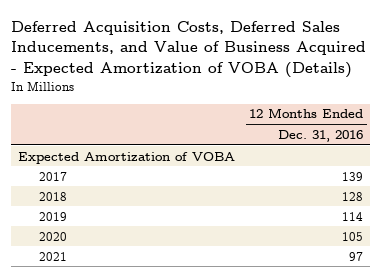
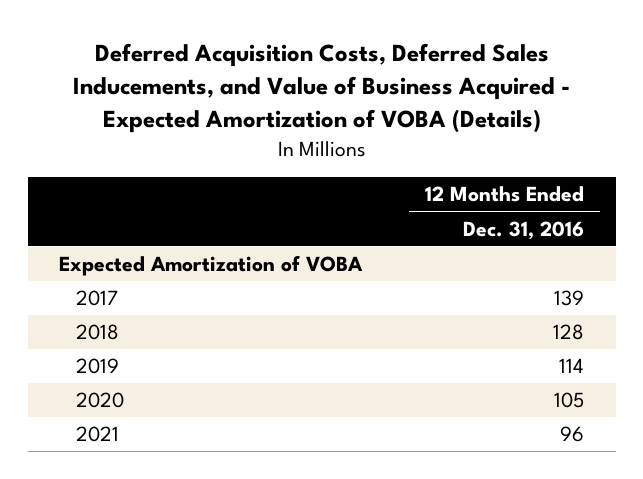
- 2021 | 97
+ 2021 | 96

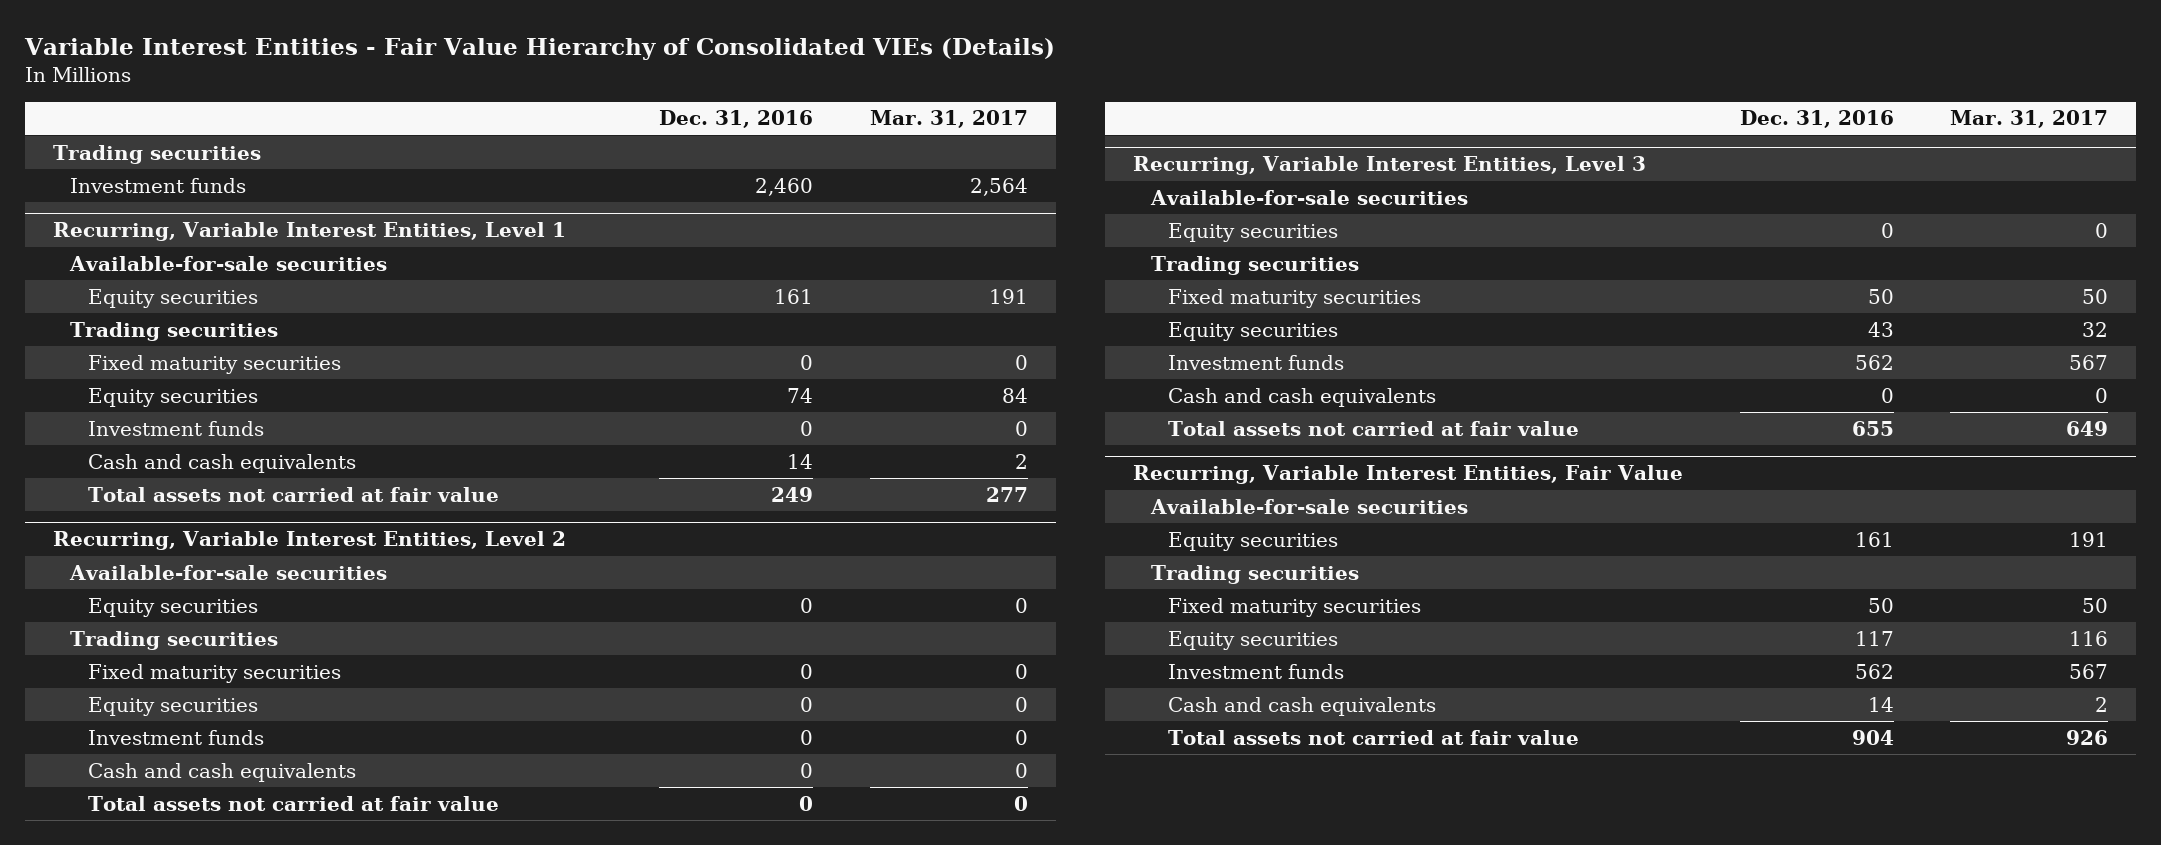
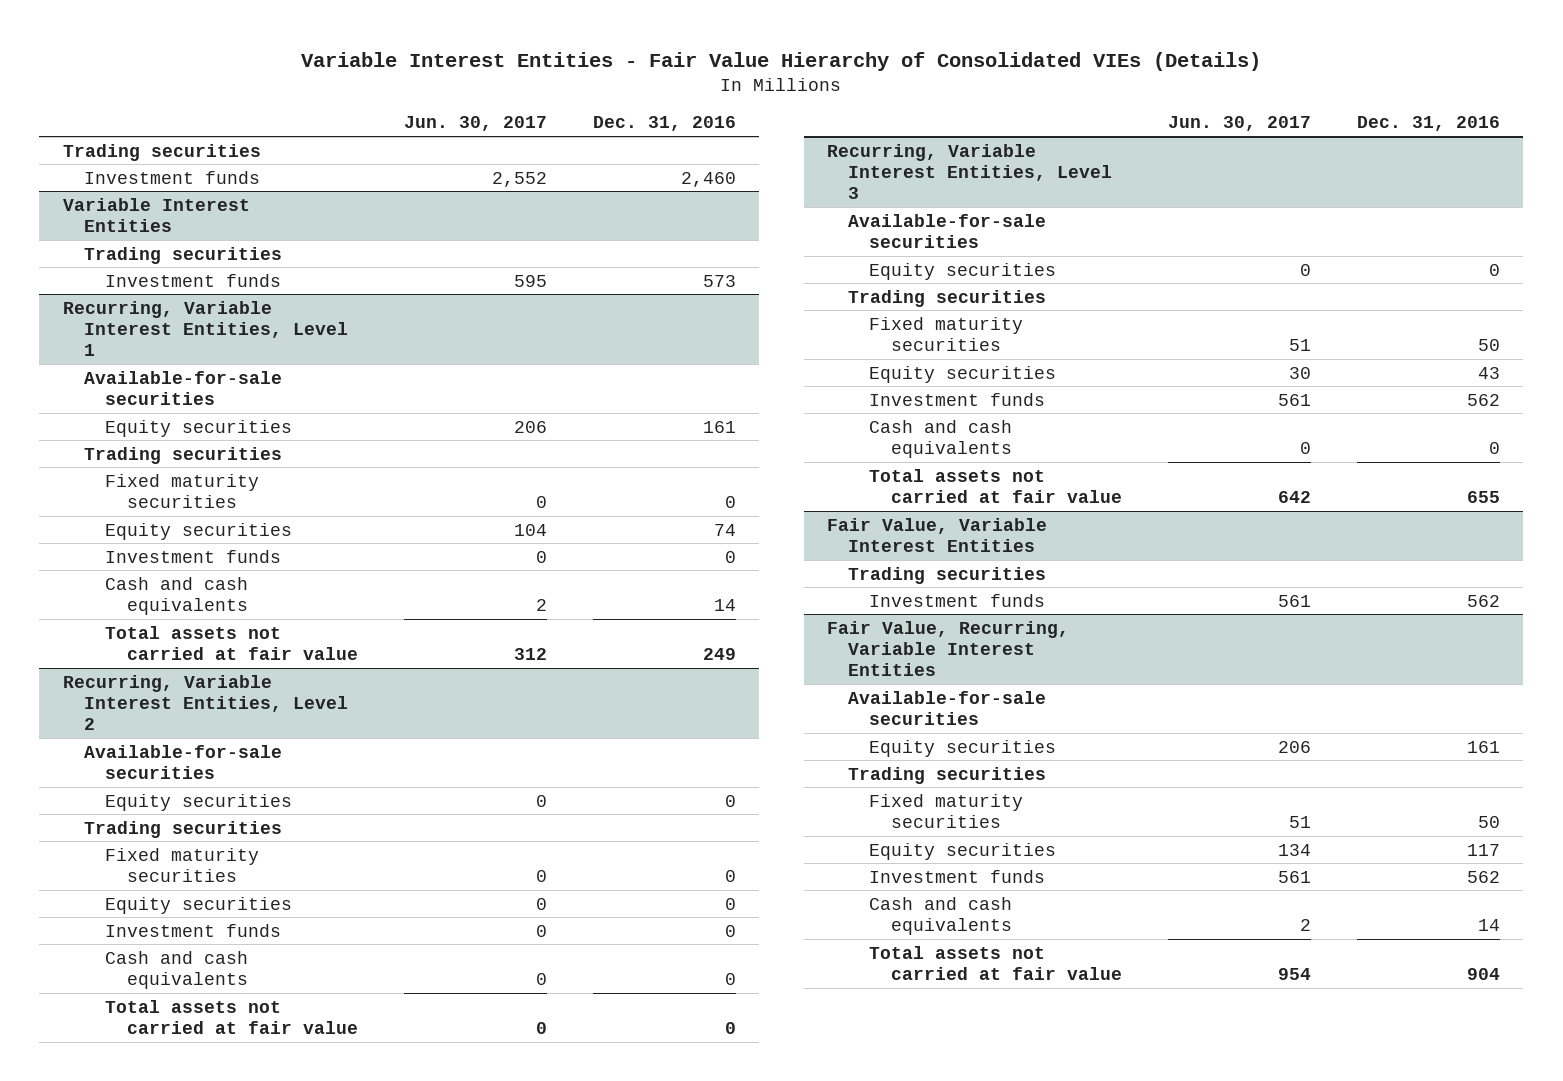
- | Dec. 31, 2016 | Mar. 31, 2017
+ | Jun. 30, 2017 | Dec. 31, 2016
+ Variable Interest Entities
+ Trading securities
+ Investment funds | 595 | 573
- Recurring, Variable Interest Entities, Fair Value
+ Fair Value, Variable Interest Entities
+ Trading securities
+ Investment funds | 561 | 562
+ Fair Value, Recurring, Variable Interest Entities

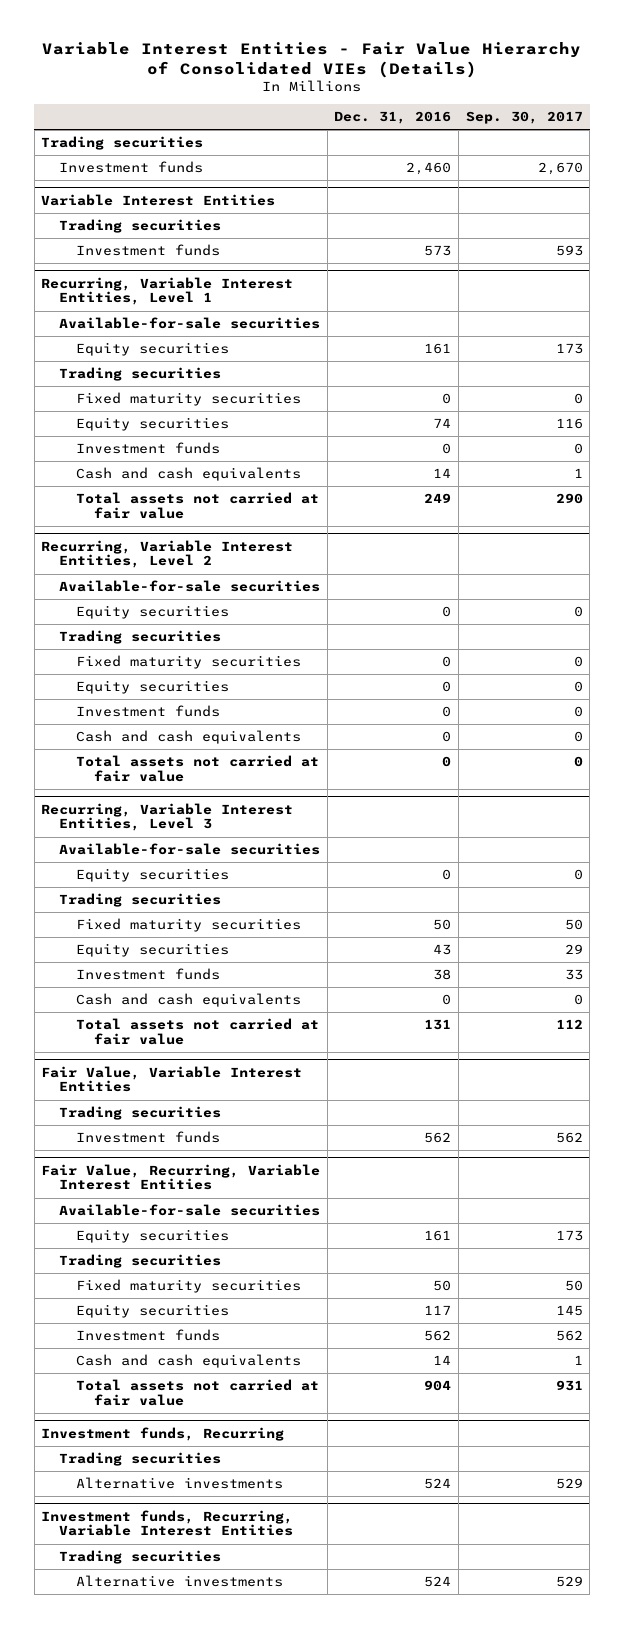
- | Jun. 30, 2017 | Dec. 31, 2016
+ | Dec. 31, 2016 | Sep. 30, 2017
@ Recurring, Variable Interest Entities, Level 3
- Investment funds | 561 | 562
+ Investment funds | 38 | 33
- Total assets not carried at fair value | 642 | 655
+ Total assets not carried at fair value | 131 | 112
+ Investment funds, Recurring
+ Trading securities
+ Alternative investments | 524 | 529
+ Investment funds, Recurring, Variable Interest Entities
+ Trading securities
+ Alternative investments | 524 | 529

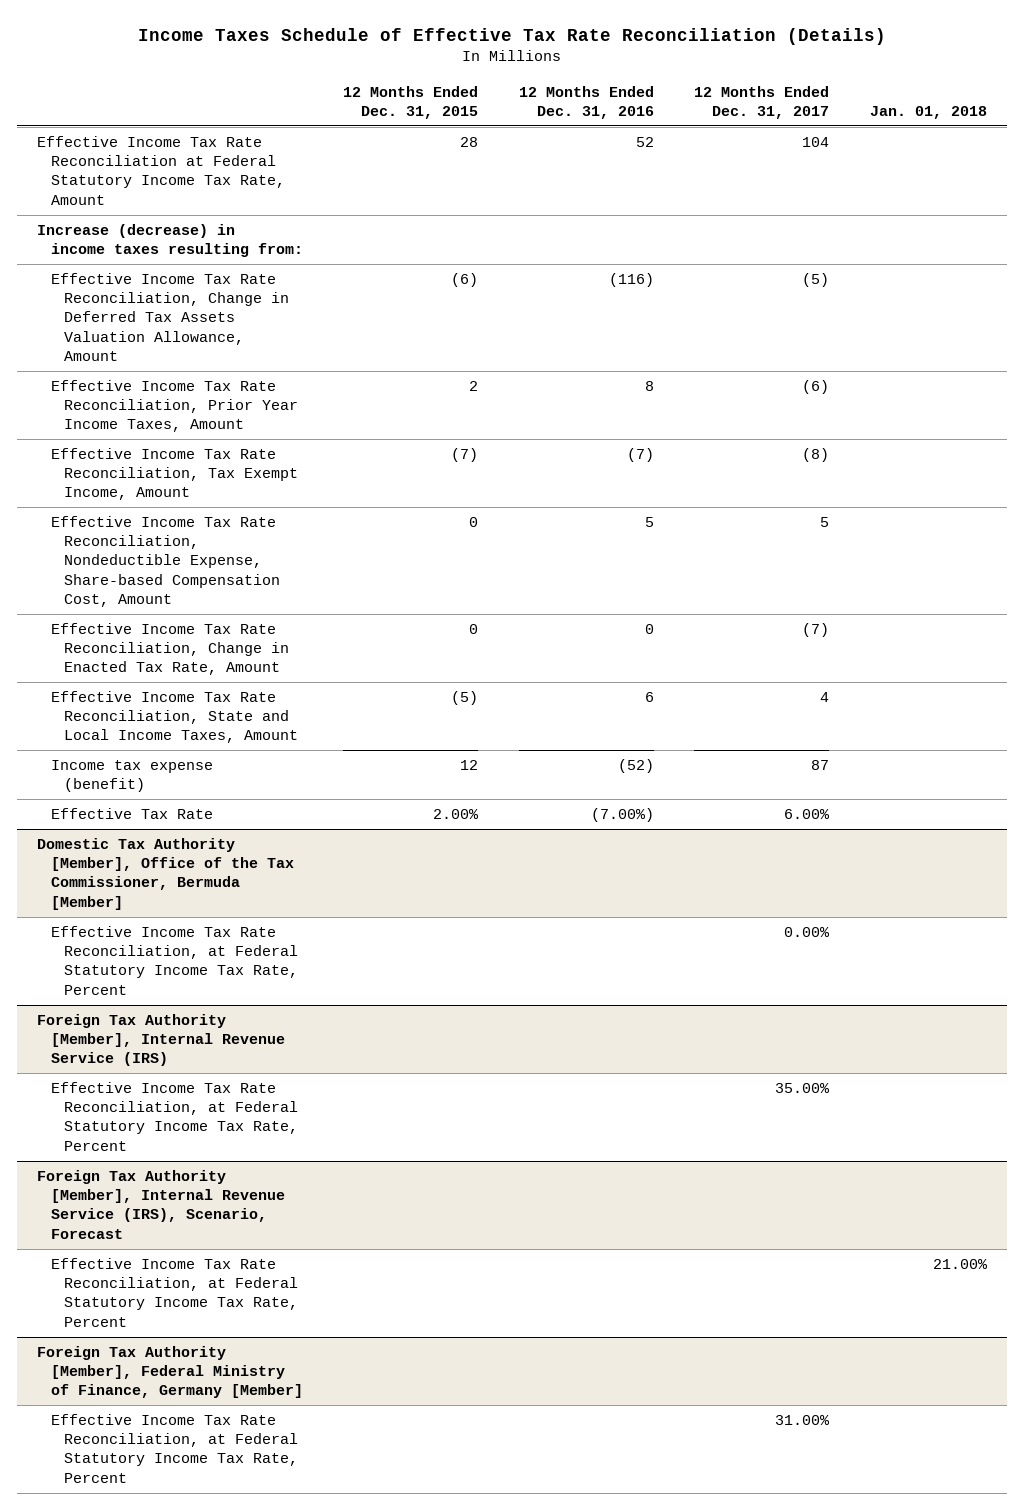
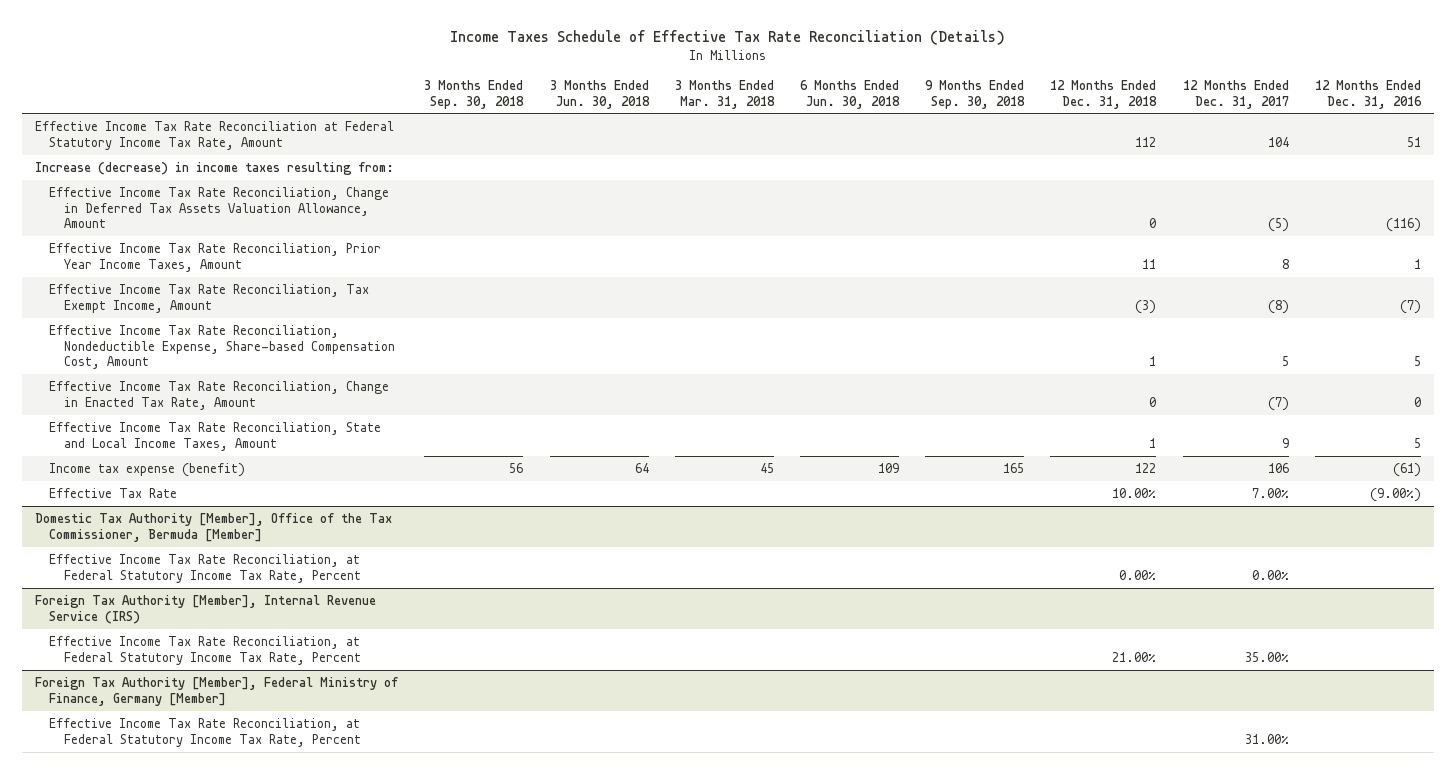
- | 12 Months Ended Dec. 31, 2015 | 12 Months Ended Dec. 31, 2016 | 12 Months Ended Dec. 31, 2017 | Jan. 01, 2018
+ | 3 Months Ended Sep. 30, 2018 | 3 Months Ended Jun. 30, 2018 | 3 Months Ended Mar. 31, 2018 | 6 Months Ended Jun. 30, 2018 | 9 Months Ended Sep. 30, 2018 | 12 Months Ended Dec. 31, 2018 | 12 Months Ended Dec. 31, 2017 | 12 Months Ended Dec. 31, 2016
- Effective Income Tax Rate Reconciliation at Federal Statutory Income Tax Rate, Amount | 28 | 52 | 104 |
+ Effective Income Tax Rate Reconciliation at Federal Statutory Income Tax Rate, Amount | | | | | | 112 | 104 | 51
- Effective Income Tax Rate Reconciliation, Prior Year Income Taxes, Amount | 2 | 8 | (6) |
+ Effective Income Tax Rate Reconciliation, Prior Year Income Taxes, Amount | | | | | | 11 | 8 | 1
- Effective Income Tax Rate Reconciliation, State and Local Income Taxes, Amount | (5) | 6 | 4 |
- Income tax expense (benefit) | 12 | (52) | 87 |
- Effective Tax Rate | 2.00% | (7.00%) | 6.00% |
+ Effective Income Tax Rate Reconciliation, State and Local Income Taxes, Amount | | | | | | 1 | 9 | 5
+ Income tax expense (benefit) | 56 | 64 | 45 | 109 | 165 | 122 | 106 | (61)
+ Effective Tax Rate | | | | | | 10.00% | 7.00% | (9.00%)
- Foreign Tax Authority [Member], Internal Revenue Service (IRS), Scenario, Forecast
- Effective Income Tax Rate Reconciliation, at Federal Statutory Income Tax Rate, Percent | | | | 21.00%

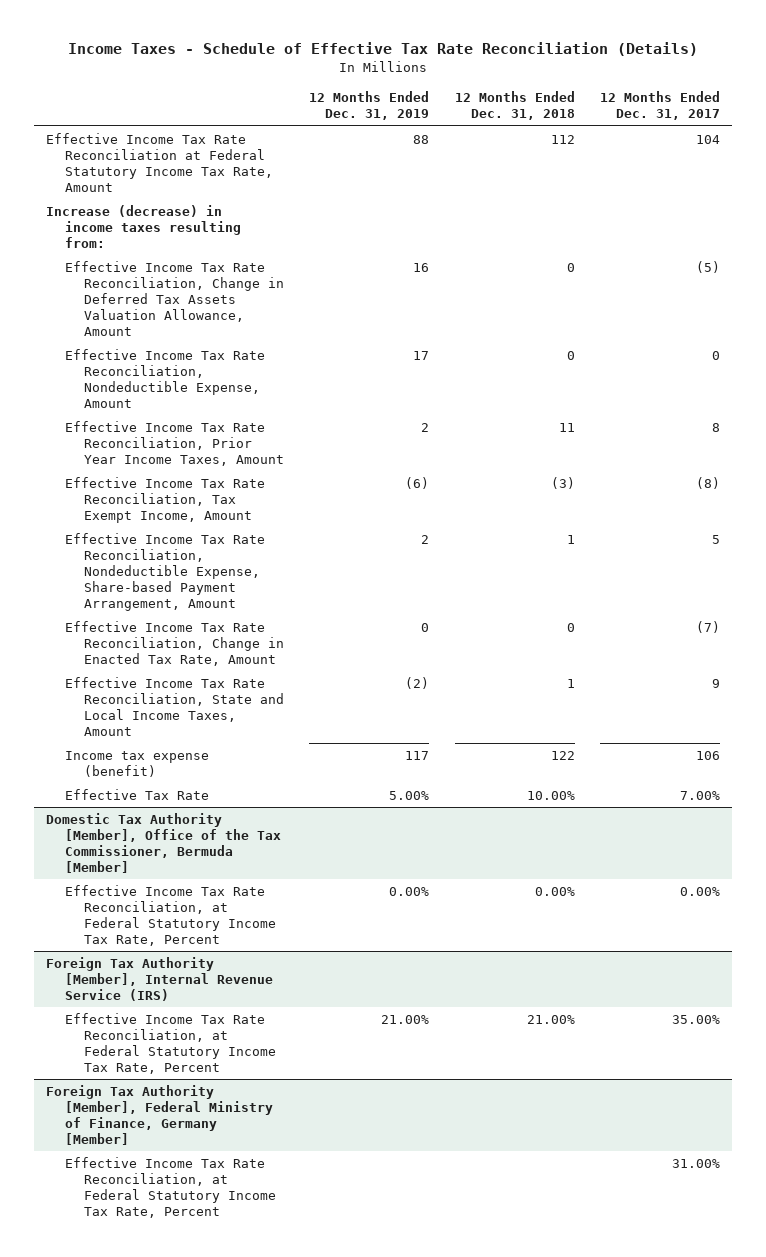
- Income Taxes Schedule of Effective Tax Rate Reconciliation (Details)
+ Income Taxes - Schedule of Effective Tax Rate Reconciliation (Details)
- | 3 Months Ended Sep. 30, 2018 | 3 Months Ended Jun. 30, 2018 | 3 Months Ended Mar. 31, 2018 | 6 Months Ended Jun. 30, 2018 | 9 Months Ended Sep. 30, 2018 | 12 Months Ended Dec. 31, 2018 | 12 Months Ended Dec. 31, 2017 | 12 Months Ended Dec. 31, 2016
+ | 12 Months Ended Dec. 31, 2019 | 12 Months Ended Dec. 31, 2018 | 12 Months Ended Dec. 31, 2017
+ Effective Income Tax Rate Reconciliation, Nondeductible Expense, Amount | 17 | 0 | 0
- Effective Income Tax Rate Reconciliation, Nondeductible Expense, Share-based Compensation Cost, Amount | | | | | | 1 | 5 | 5
+ Effective Income Tax Rate Reconciliation, Nondeductible Expense, Share-based Payment Arrangement, Amount | 2 | 1 | 5

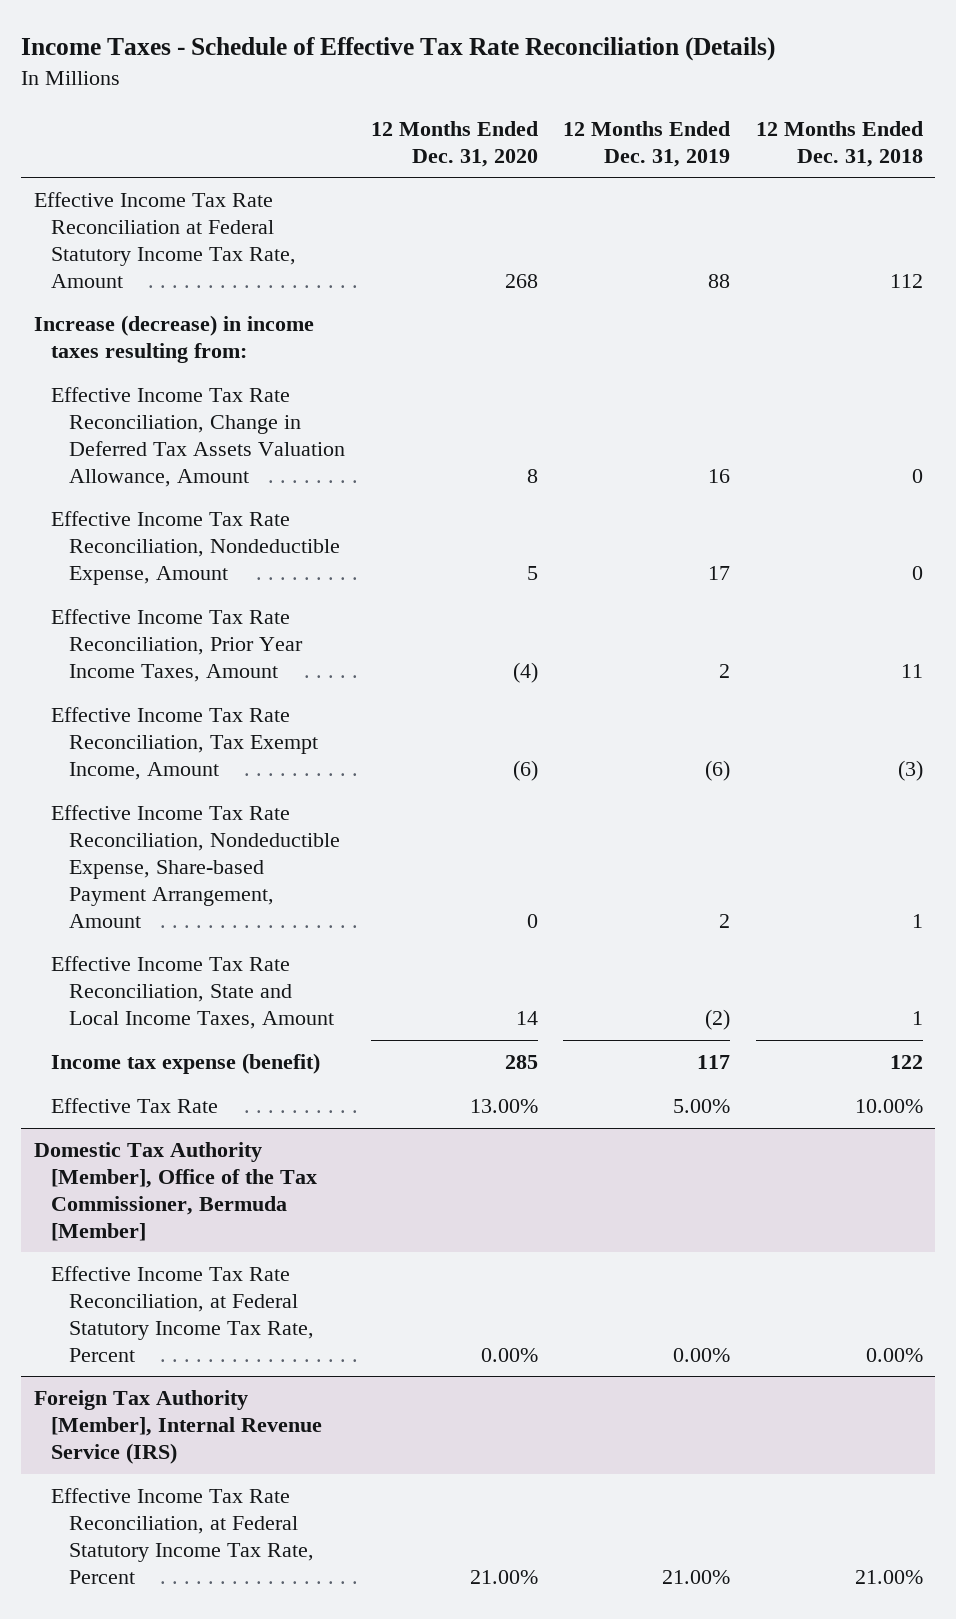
- | 12 Months Ended Dec. 31, 2019 | 12 Months Ended Dec. 31, 2018 | 12 Months Ended Dec. 31, 2017
+ | 12 Months Ended Dec. 31, 2020 | 12 Months Ended Dec. 31, 2019 | 12 Months Ended Dec. 31, 2018
- Effective Income Tax Rate Reconciliation, Change in Enacted Tax Rate, Amount | 0 | 0 | (7)
- Foreign Tax Authority [Member], Federal Ministry of Finance, Germany [Member]
- Effective Income Tax Rate Reconciliation, at Federal Statutory Income Tax Rate, Percent | | | 31.00%

